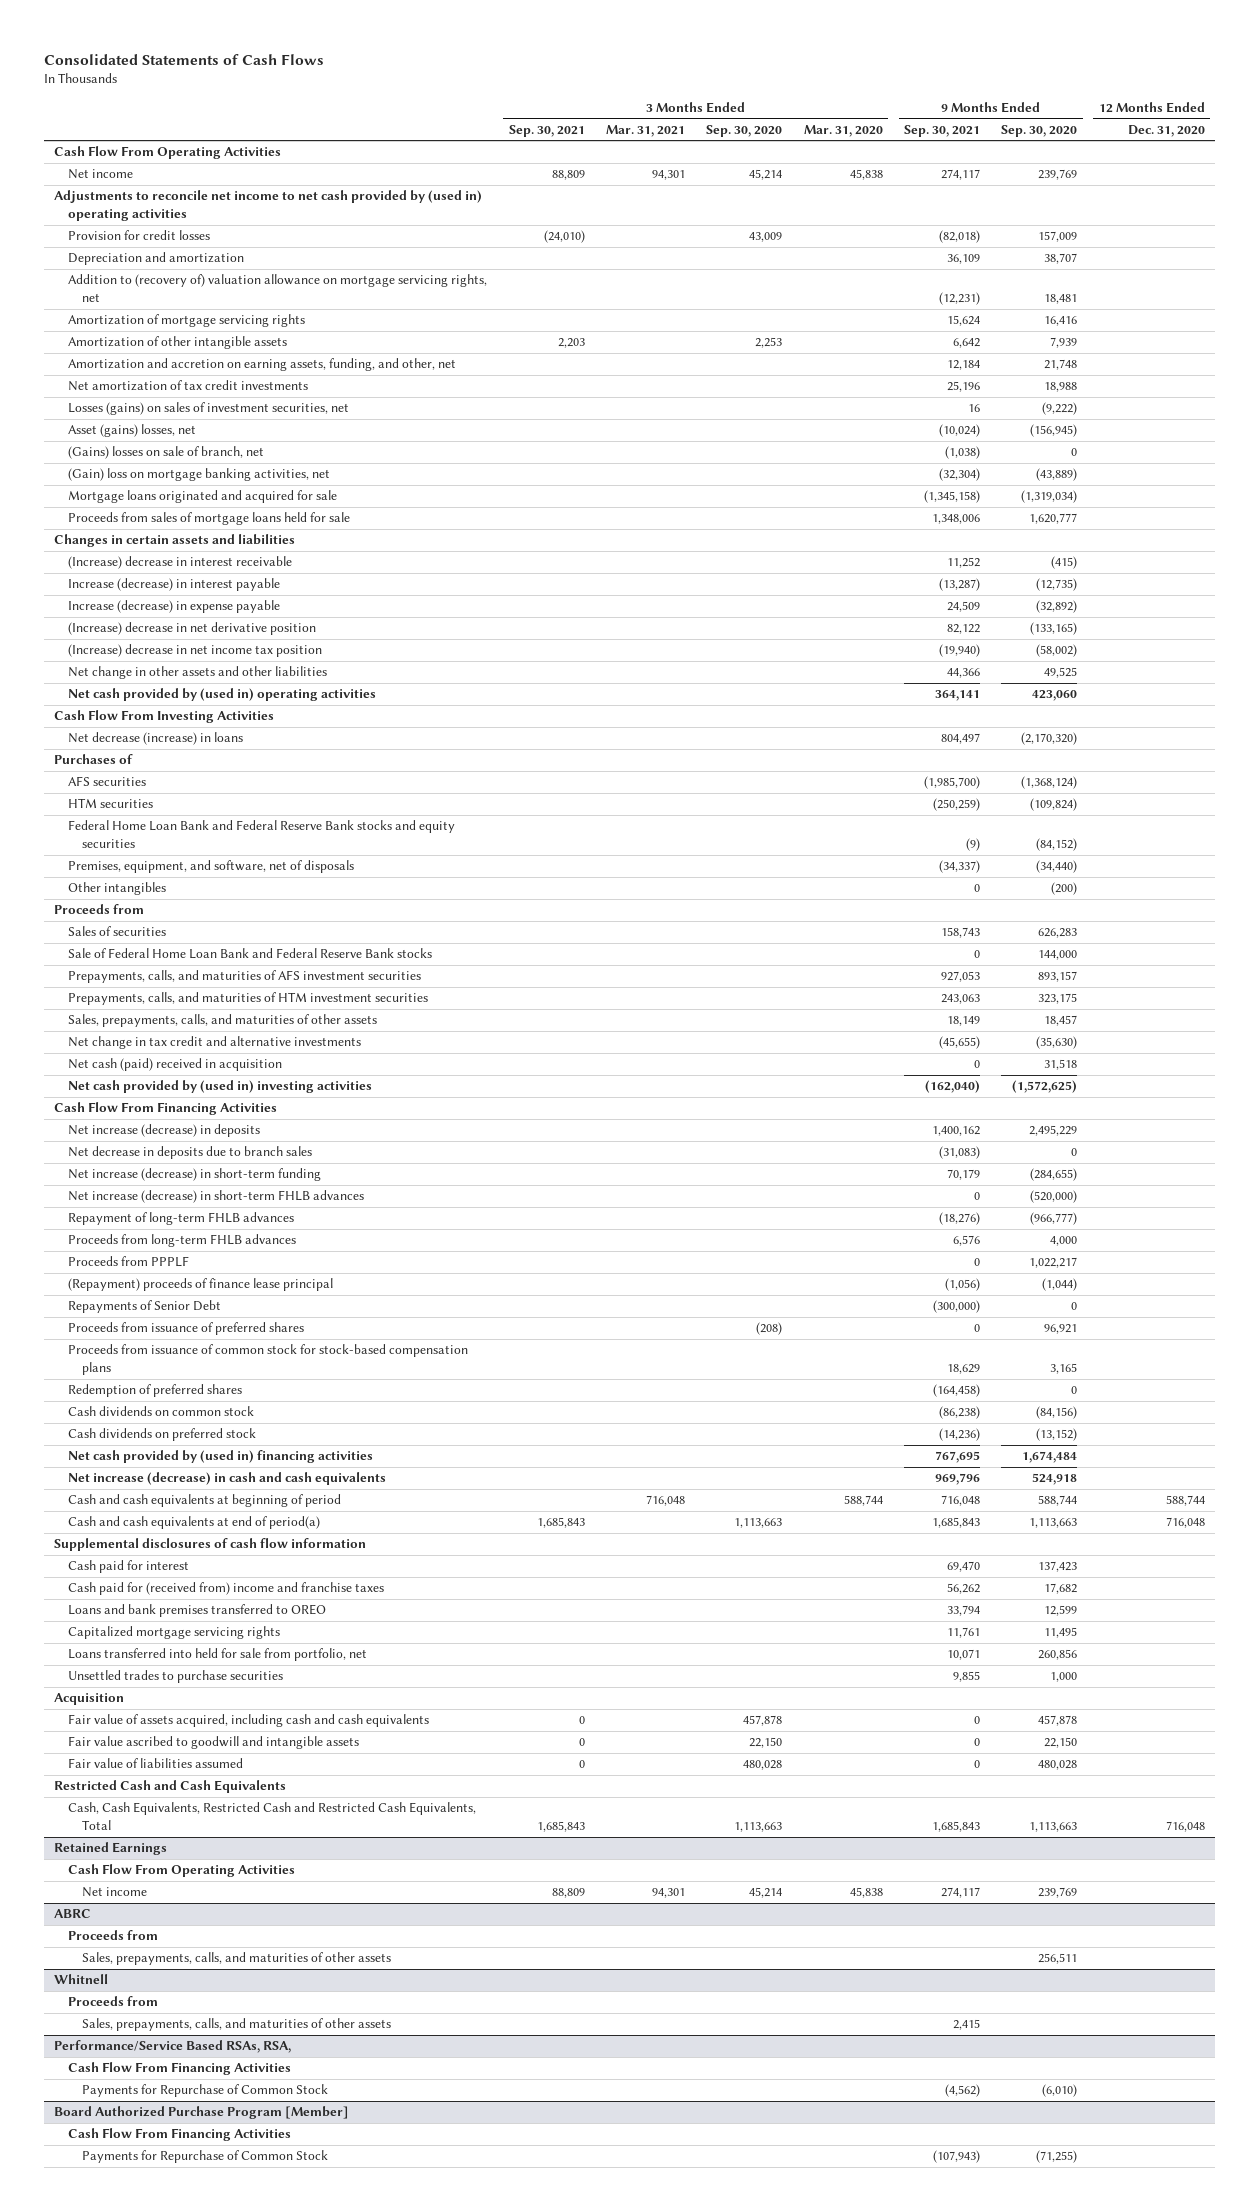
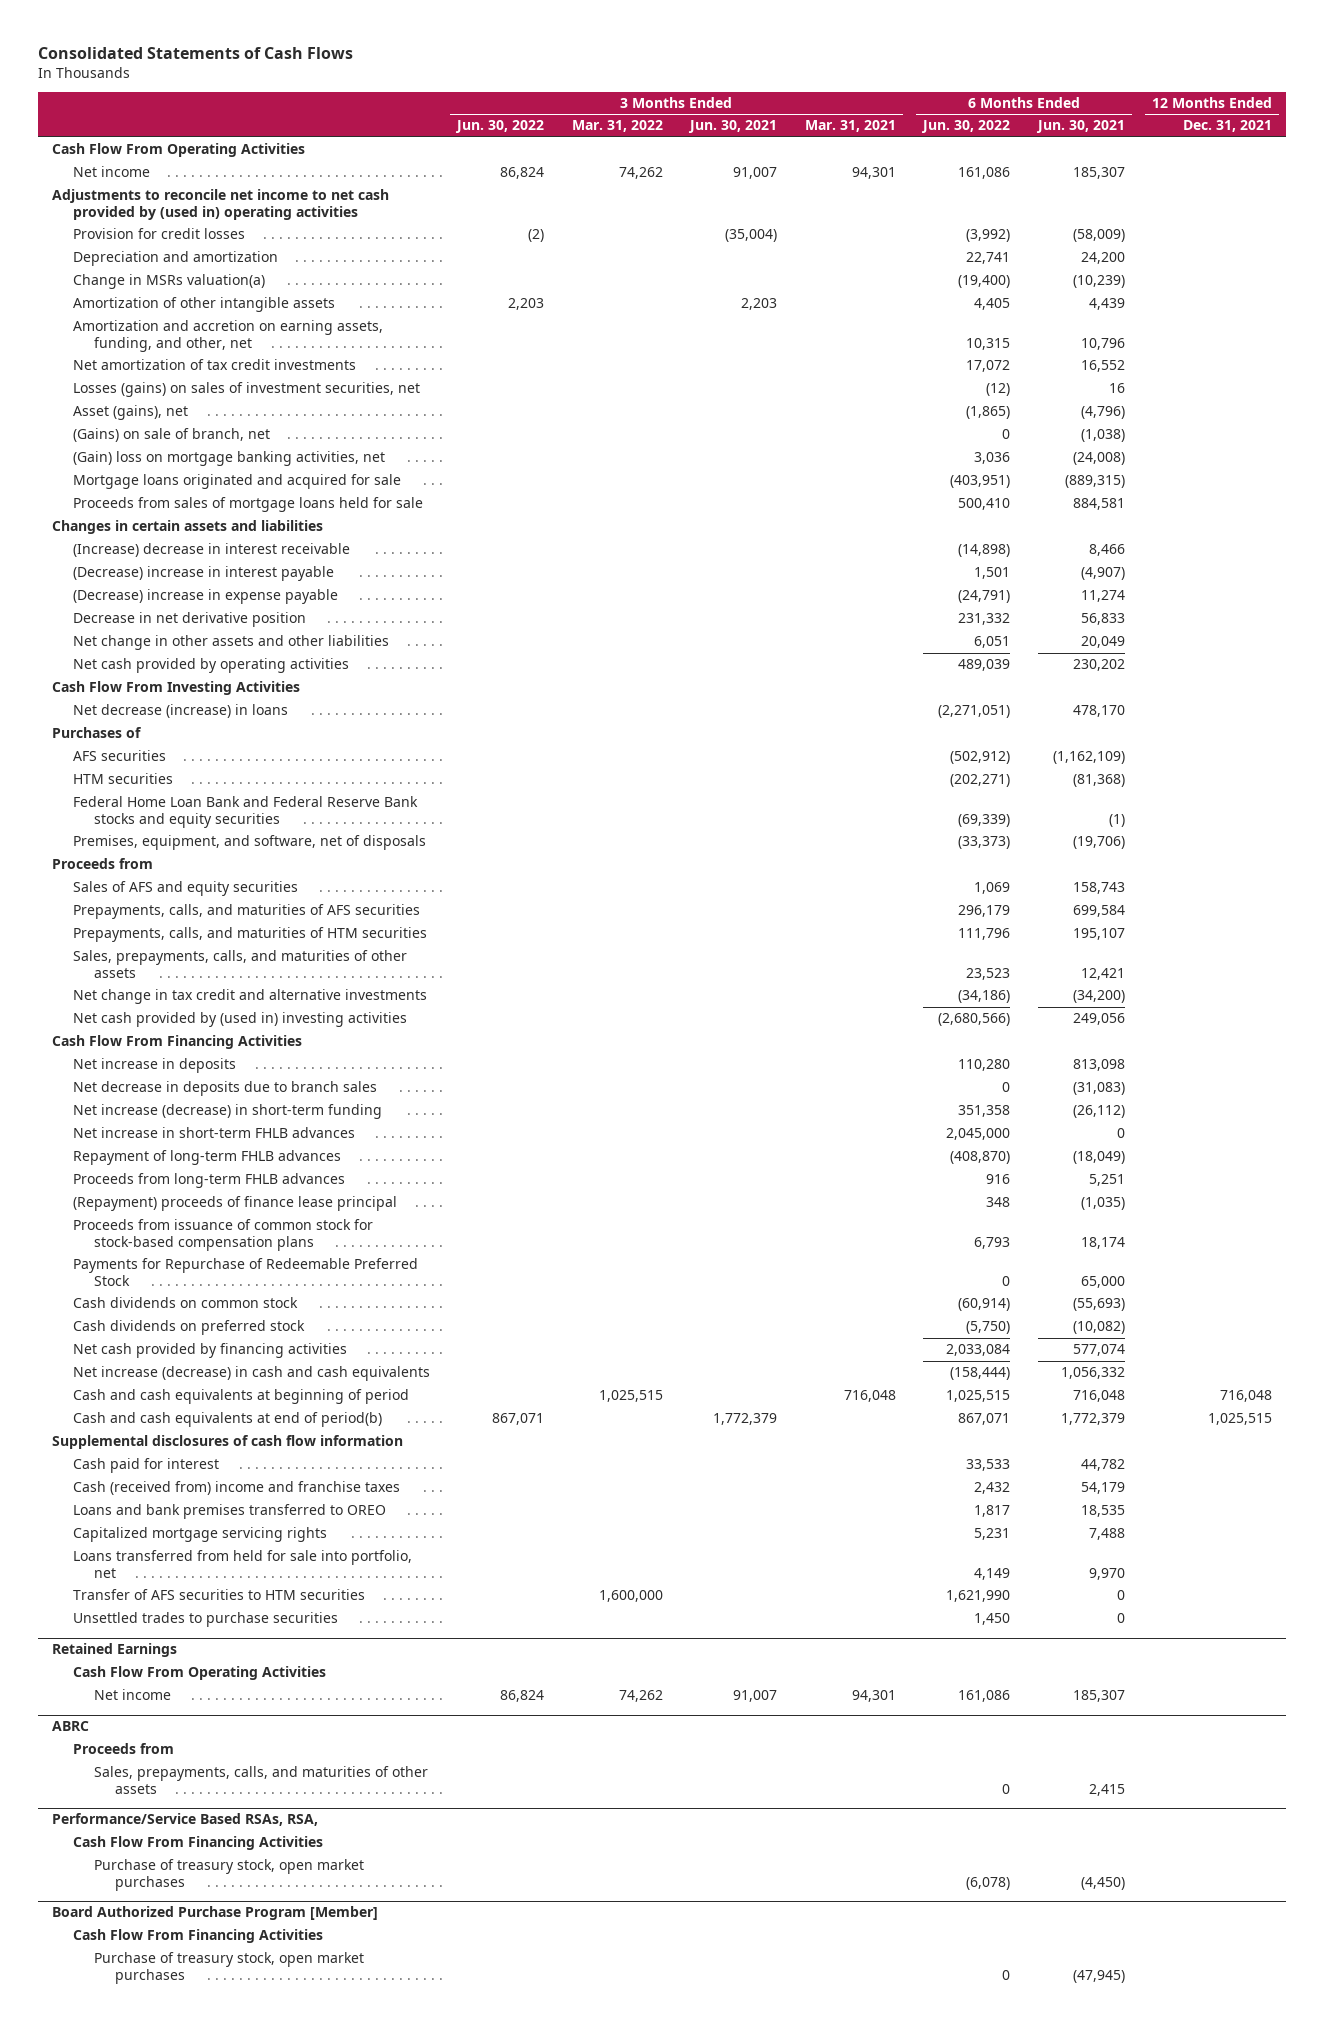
- | 3 Months Ended Sep. 30, 2021 | 3 Months Ended Mar. 31, 2021 | 3 Months Ended Sep. 30, 2020 | 3 Months Ended Mar. 31, 2020 | 9 Months Ended Sep. 30, 2021 | 9 Months Ended Sep. 30, 2020 | 12 Months Ended Dec. 31, 2020
+ | 3 Months Ended Jun. 30, 2022 | 3 Months Ended Mar. 31, 2022 | 3 Months Ended Jun. 30, 2021 | 3 Months Ended Mar. 31, 2021 | 6 Months Ended Jun. 30, 2022 | 6 Months Ended Jun. 30, 2021 | 12 Months Ended Dec. 31, 2021
- Addition to (recovery of) valuation allowance on mortgage servicing rights, net | | | | | (12,231) | 18,481 |
- Amortization of mortgage servicing rights | | | | | 15,624 | 16,416 |
+ Change in MSRs valuation(a) | | | | | (19,400) | (10,239) |
- Asset (gains) losses, net | | | | | (10,024) | (156,945) |
- (Gains) losses on sale of branch, net | | | | | (1,038) | 0 |
+ Asset (gains), net | | | | | (1,865) | (4,796) |
+ (Gains) on sale of branch, net | | | | | 0 | (1,038) |
- Increase (decrease) in interest payable | | | | | (13,287) | (12,735) |
- Increase (decrease) in expense payable | | | | | 24,509 | (32,892) |
- (Increase) decrease in net derivative position | | | | | 82,122 | (133,165) |
- (Increase) decrease in net income tax position | | | | | (19,940) | (58,002) |
+ (Decrease) increase in interest payable | | | | | 1,501 | (4,907) |
+ (Decrease) increase in expense payable | | | | | (24,791) | 11,274 |
+ Decrease in net derivative position | | | | | 231,332 | 56,833 |
- Net cash provided by (used in) operating activities | | | | | 364,141 | 423,060 |
+ Net cash provided by operating activities | | | | | 489,039 | 230,202 |
- Other intangibles | | | | | 0 | (200) |
- Sales of securities | | | | | 158,743 | 626,283 |
- Sale of Federal Home Loan Bank and Federal Reserve Bank stocks | | | | | 0 | 144,000 |
- Prepayments, calls, and maturities of AFS investment securities | | | | | 927,053 | 893,157 |
- Prepayments, calls, and maturities of HTM investment securities | | | | | 243,063 | 323,175 |
+ Sales of AFS and equity securities | | | | | 1,069 | 158,743 |
+ Prepayments, calls, and maturities of AFS securities | | | | | 296,179 | 699,584 |
+ Prepayments, calls, and maturities of HTM securities | | | | | 111,796 | 195,107 |
- Net cash (paid) received in acquisition | | | | | 0 | 31,518 |
- Net increase (decrease) in deposits | | | | | 1,400,162 | 2,495,229 |
+ Net increase in deposits | | | | | 110,280 | 813,098 |
- Net increase (decrease) in short-term FHLB advances | | | | | 0 | (520,000) |
+ Net increase in short-term FHLB advances | | | | | 2,045,000 | 0 |
- Proceeds from PPPLF | | | | | 0 | 1,022,217 |
- Repayments of Senior Debt | | | | | (300,000) | 0 |
- Proceeds from issuance of preferred shares | | | (208) | | 0 | 96,921 |
- Redemption of preferred shares | | | | | (164,458) | 0 |
+ Payments for Repurchase of Redeemable Preferred Stock | | | | | 0 | 65,000 |
- Net cash provided by (used in) financing activities | | | | | 767,695 | 1,674,484 |
+ Net cash provided by financing activities | | | | | 2,033,084 | 577,074 |
- Cash and cash equivalents at end of period(a) | 1,685,843 | | 1,113,663 | | 1,685,843 | 1,113,663 | 716,048
+ Cash and cash equivalents at end of period(b) | 867,071 | | 1,772,379 | | 867,071 | 1,772,379 | 1,025,515
- Cash paid for (received from) income and franchise taxes | | | | | 56,262 | 17,682 |
+ Cash (received from) income and franchise taxes | | | | | 2,432 | 54,179 |
- Loans transferred into held for sale from portfolio, net | | | | | 10,071 | 260,856 |
+ Loans transferred from held for sale into portfolio, net | | | | | 4,149 | 9,970 |
+ Transfer of AFS securities to HTM securities | | 1,600,000 | | | 1,621,990 | 0 |
- Acquisition
- Fair value of assets acquired, including cash and cash equivalents | 0 | | 457,878 | | 0 | 457,878 |
- Fair value ascribed to goodwill and intangible assets | 0 | | 22,150 | | 0 | 22,150 |
- Fair value of liabilities assumed | 0 | | 480,028 | | 0 | 480,028 |
- Restricted Cash and Cash Equivalents
- Cash, Cash Equivalents, Restricted Cash and Restricted Cash Equivalents, Total | 1,685,843 | | 1,113,663 | | 1,685,843 | 1,113,663 | 716,048
- Whitnell
- Proceeds from
- Sales, prepayments, calls, and maturities of other assets | | | | | 2,415 | |
@ Performance/Service Based RSAs, RSA,
- Payments for Repurchase of Common Stock | | | | | (4,562) | (6,010) |
+ Purchase of treasury stock, open market purchases | | | | | (6,078) | (4,450) |
@ Board Authorized Purchase Program [Member]
- Payments for Repurchase of Common Stock | | | | | (107,943) | (71,255) |
+ Purchase of treasury stock, open market purchases | | | | | 0 | (47,945) |

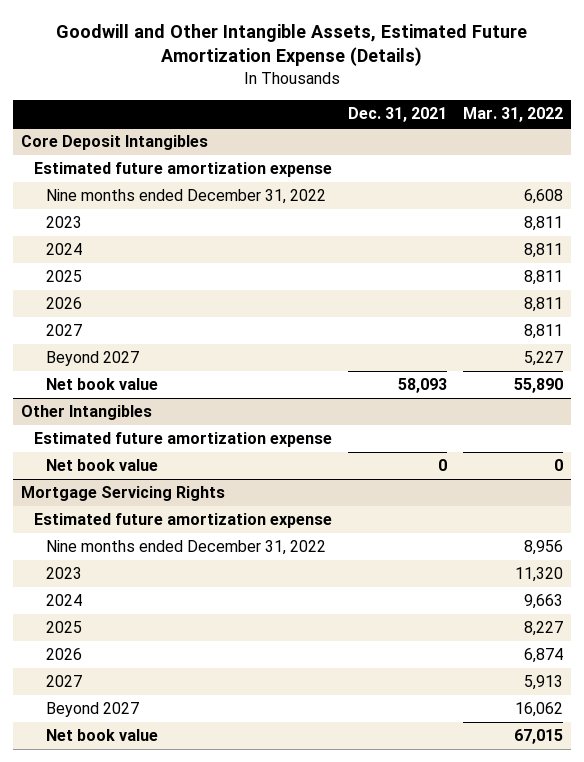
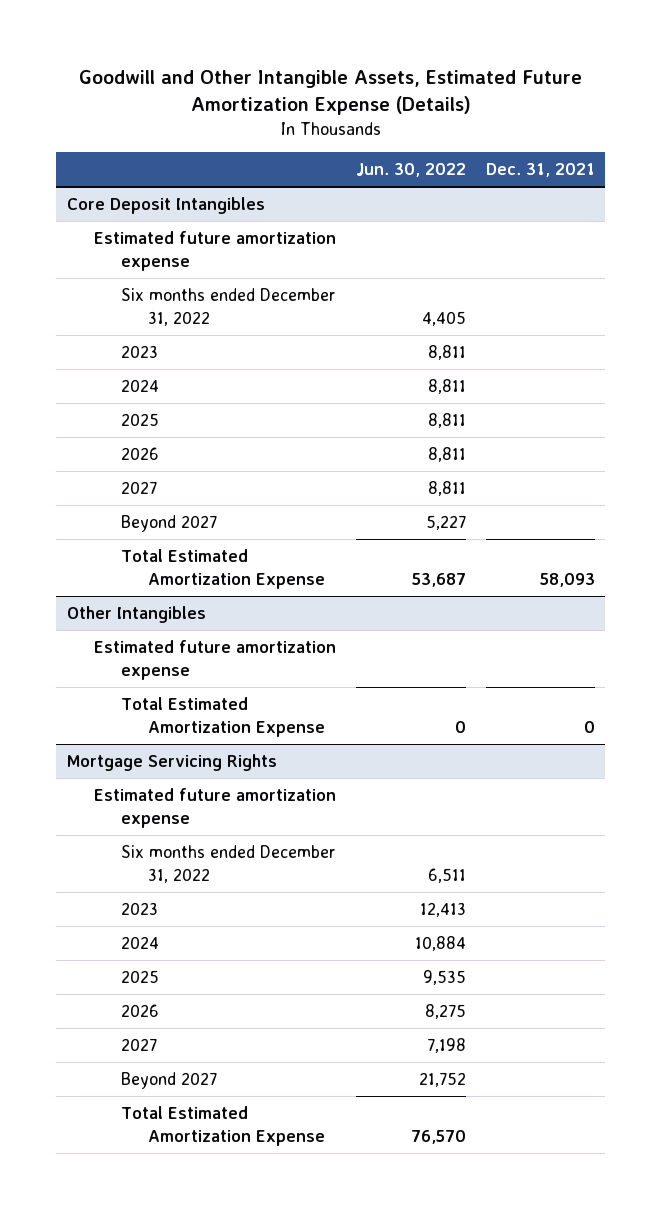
- | Dec. 31, 2021 | Mar. 31, 2022
+ | Jun. 30, 2022 | Dec. 31, 2021
@ Core Deposit Intangibles
- Nine months ended December 31, 2022 | | 6,608
+ Six months ended December 31, 2022 | 4,405 |
- Net book value | 58,093 | 55,890
+ Total Estimated Amortization Expense | 53,687 | 58,093
@ Other Intangibles
- Net book value | 0 | 0
+ Total Estimated Amortization Expense | 0 | 0
@ Mortgage Servicing Rights
- Nine months ended December 31, 2022 | | 8,956
+ Six months ended December 31, 2022 | 6,511 |
- Net book value | | 67,015
+ Total Estimated Amortization Expense | 76,570 |

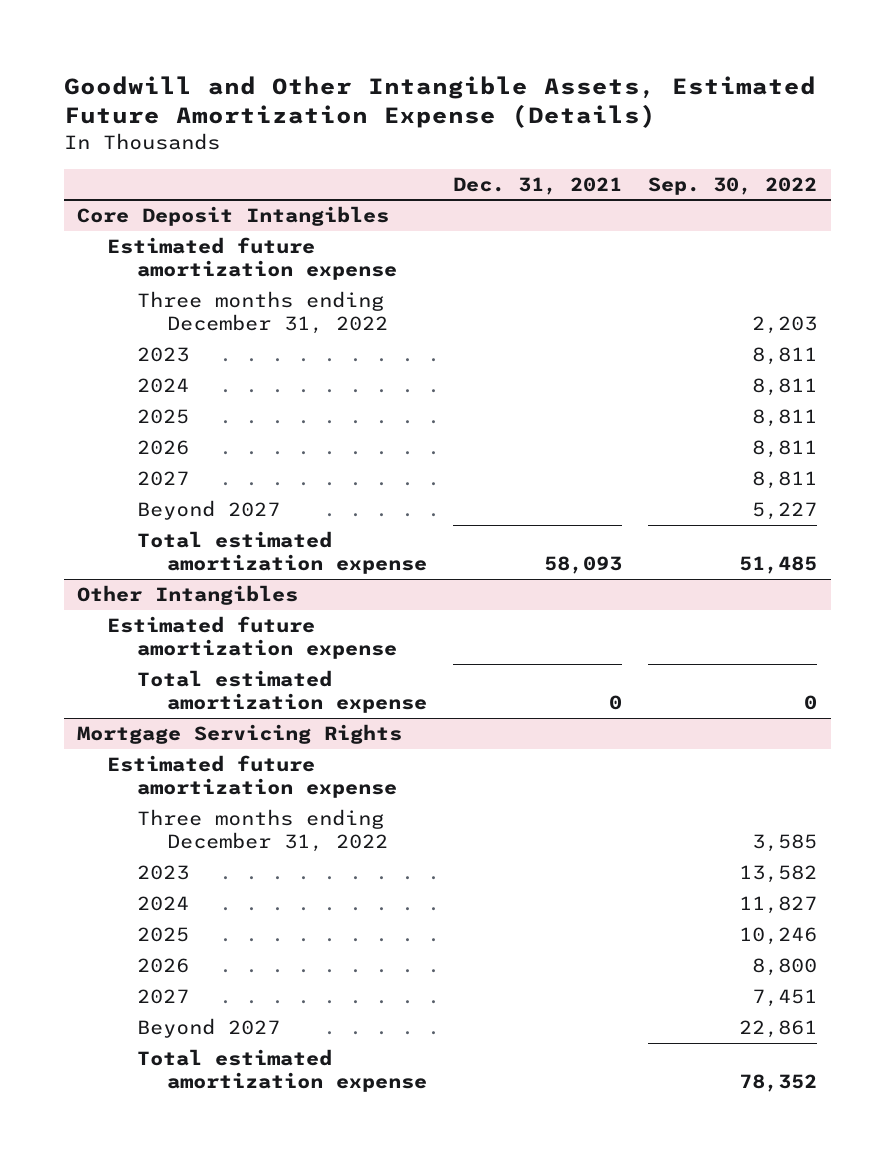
- | Jun. 30, 2022 | Dec. 31, 2021
+ | Dec. 31, 2021 | Sep. 30, 2022
@ Core Deposit Intangibles
- Six months ended December 31, 2022 | 4,405 |
+ Three months ending December 31, 2022 | | 2,203
- Total Estimated Amortization Expense | 53,687 | 58,093
+ Total estimated amortization expense | 58,093 | 51,485
@ Other Intangibles
- Total Estimated Amortization Expense | 0 | 0
+ Total estimated amortization expense | 0 | 0
@ Mortgage Servicing Rights
- Six months ended December 31, 2022 | 6,511 |
+ Three months ending December 31, 2022 | | 3,585
- Total Estimated Amortization Expense | 76,570 |
+ Total estimated amortization expense | | 78,352

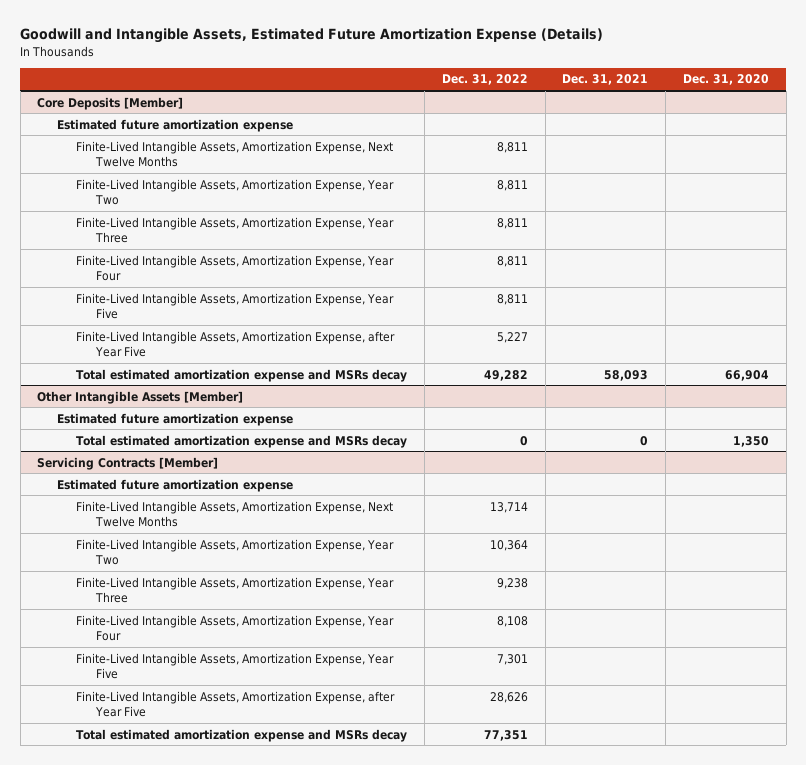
- Goodwill and Other Intangible Assets, Estimated Future Amortization Expense (Details)
+ Goodwill and Intangible Assets, Estimated Future Amortization Expense (Details)
- | Dec. 31, 2021 | Sep. 30, 2022
+ | Dec. 31, 2022 | Dec. 31, 2021 | Dec. 31, 2020
- Core Deposit Intangibles
+ Core Deposits [Member]
- Three months ending December 31, 2022 | | 2,203
- 2023 | | 8,811
- 2024 | | 8,811
- 2025 | | 8,811
- 2026 | | 8,811
- 2027 | | 8,811
- Beyond 2027 | | 5,227
- Total estimated amortization expense | 58,093 | 51,485
- Other Intangibles
+ Finite-Lived Intangible Assets, Amortization Expense, Next Twelve Months | 8,811 | |
+ Finite-Lived Intangible Assets, Amortization Expense, Year Two | 8,811 | |
+ Finite-Lived Intangible Assets, Amortization Expense, Year Three | 8,811 | |
+ Finite-Lived Intangible Assets, Amortization Expense, Year Four | 8,811 | |
+ Finite-Lived Intangible Assets, Amortization Expense, Year Five | 8,811 | |
+ Finite-Lived Intangible Assets, Amortization Expense, after Year Five | 5,227 | |
+ Total estimated amortization expense and MSRs decay | 49,282 | 58,093 | 66,904
+ Other Intangible Assets [Member]
- Total estimated amortization expense | 0 | 0
- Mortgage Servicing Rights
+ Total estimated amortization expense and MSRs decay | 0 | 0 | 1,350
+ Servicing Contracts [Member]
- Three months ending December 31, 2022 | | 3,585
- 2023 | | 13,582
- 2024 | | 11,827
- 2025 | | 10,246
- 2026 | | 8,800
- 2027 | | 7,451
- Beyond 2027 | | 22,861
- Total estimated amortization expense | | 78,352
+ Finite-Lived Intangible Assets, Amortization Expense, Next Twelve Months | 13,714 | |
+ Finite-Lived Intangible Assets, Amortization Expense, Year Two | 10,364 | |
+ Finite-Lived Intangible Assets, Amortization Expense, Year Three | 9,238 | |
+ Finite-Lived Intangible Assets, Amortization Expense, Year Four | 8,108 | |
+ Finite-Lived Intangible Assets, Amortization Expense, Year Five | 7,301 | |
+ Finite-Lived Intangible Assets, Amortization Expense, after Year Five | 28,626 | |
+ Total estimated amortization expense and MSRs decay | 77,351 | |

